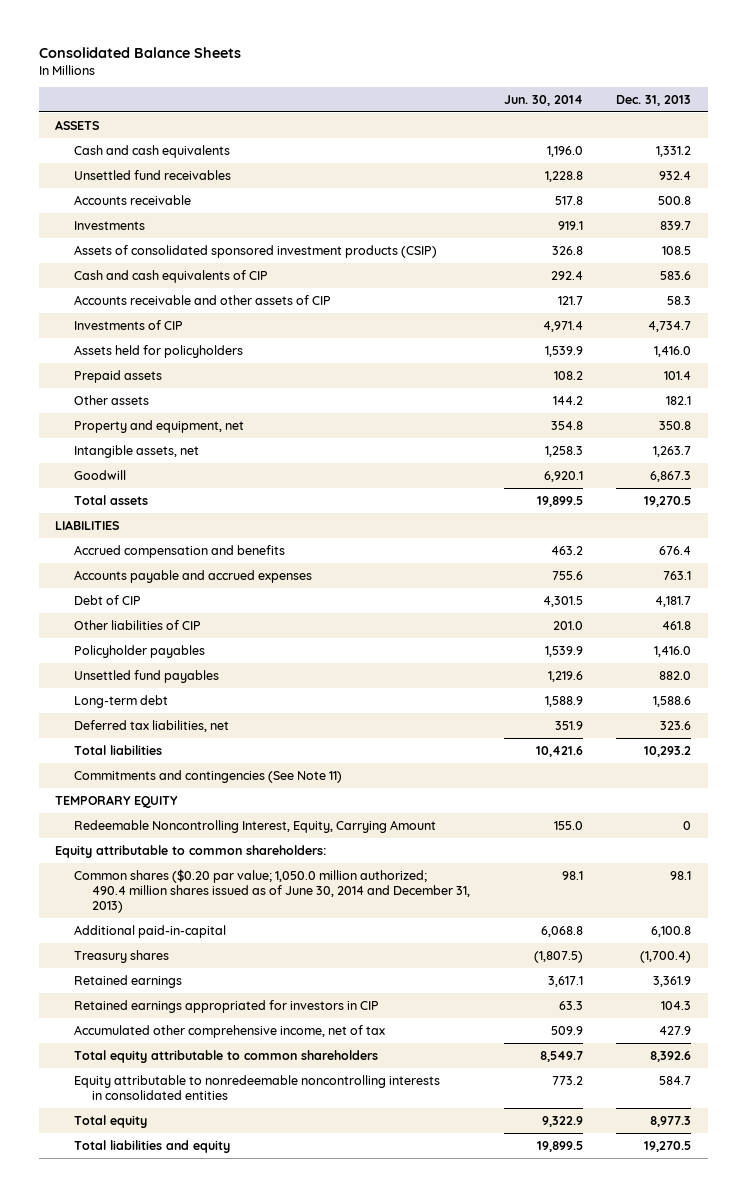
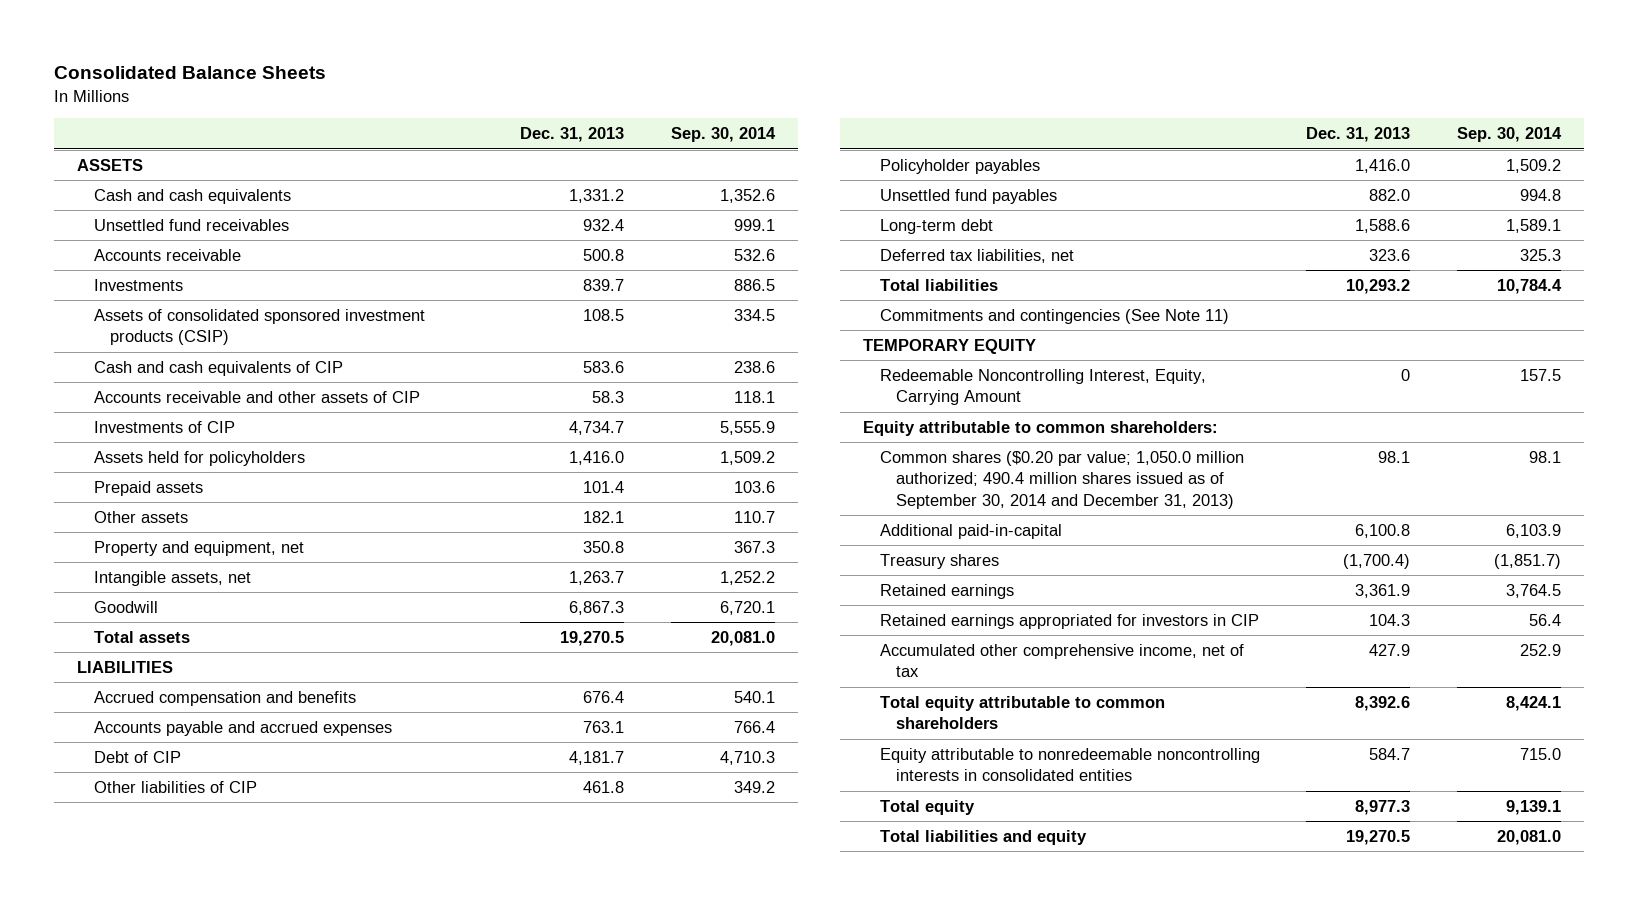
- | Jun. 30, 2014 | Dec. 31, 2013
+ | Dec. 31, 2013 | Sep. 30, 2014
- Common shares ($0.20 par value; 1,050.0 million authorized; 490.4 million shares issued as of June 30, 2014 and December 31, 2013) | 98.1 | 98.1
+ Common shares ($0.20 par value; 1,050.0 million authorized; 490.4 million shares issued as of September 30, 2014 and December 31, 2013) | 98.1 | 98.1

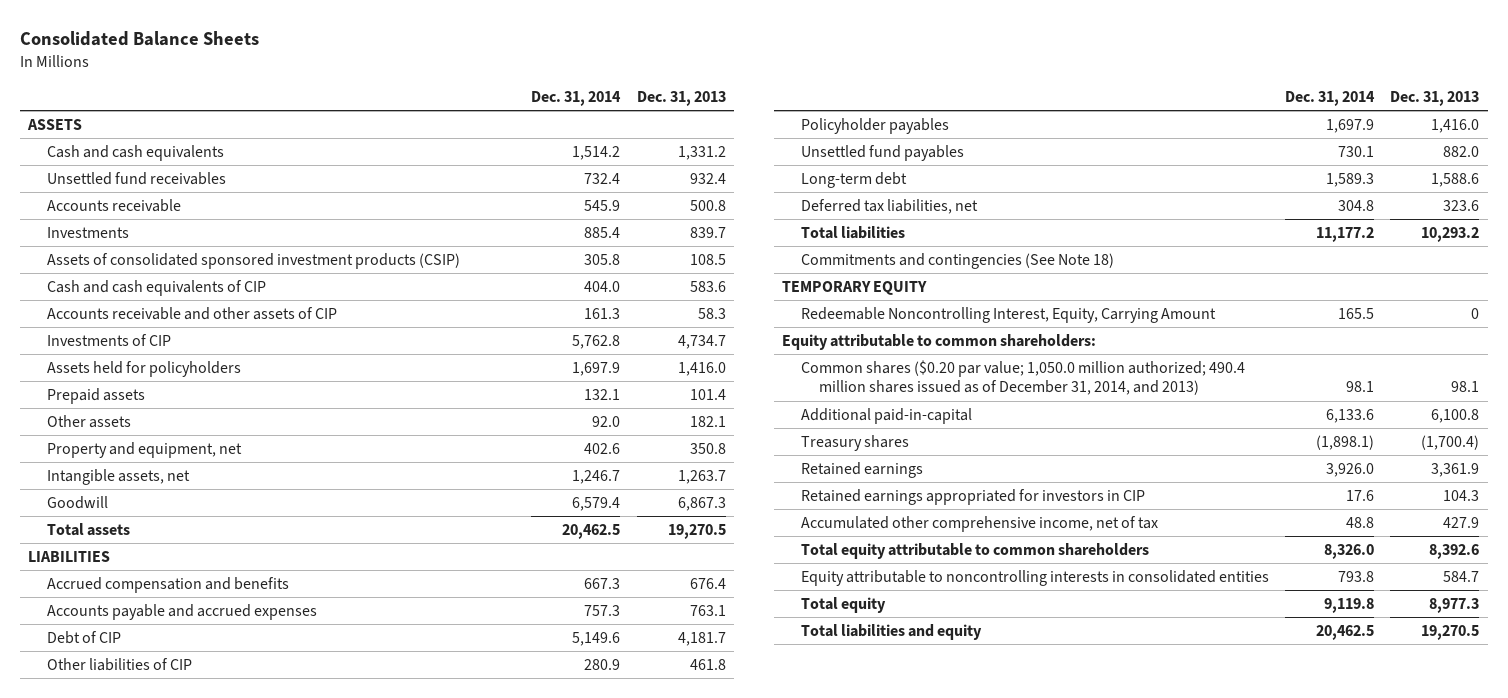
- | Dec. 31, 2013 | Sep. 30, 2014
+ | Dec. 31, 2014 | Dec. 31, 2013
- Commitments and contingencies (See Note 11)
+ Commitments and contingencies (See Note 18)
- Common shares ($0.20 par value; 1,050.0 million authorized; 490.4 million shares issued as of September 30, 2014 and December 31, 2013) | 98.1 | 98.1
+ Common shares ($0.20 par value; 1,050.0 million authorized; 490.4 million shares issued as of December 31, 2014, and 2013) | 98.1 | 98.1
- Equity attributable to nonredeemable noncontrolling interests in consolidated entities | 584.7 | 715.0
+ Equity attributable to noncontrolling interests in consolidated entities | 793.8 | 584.7

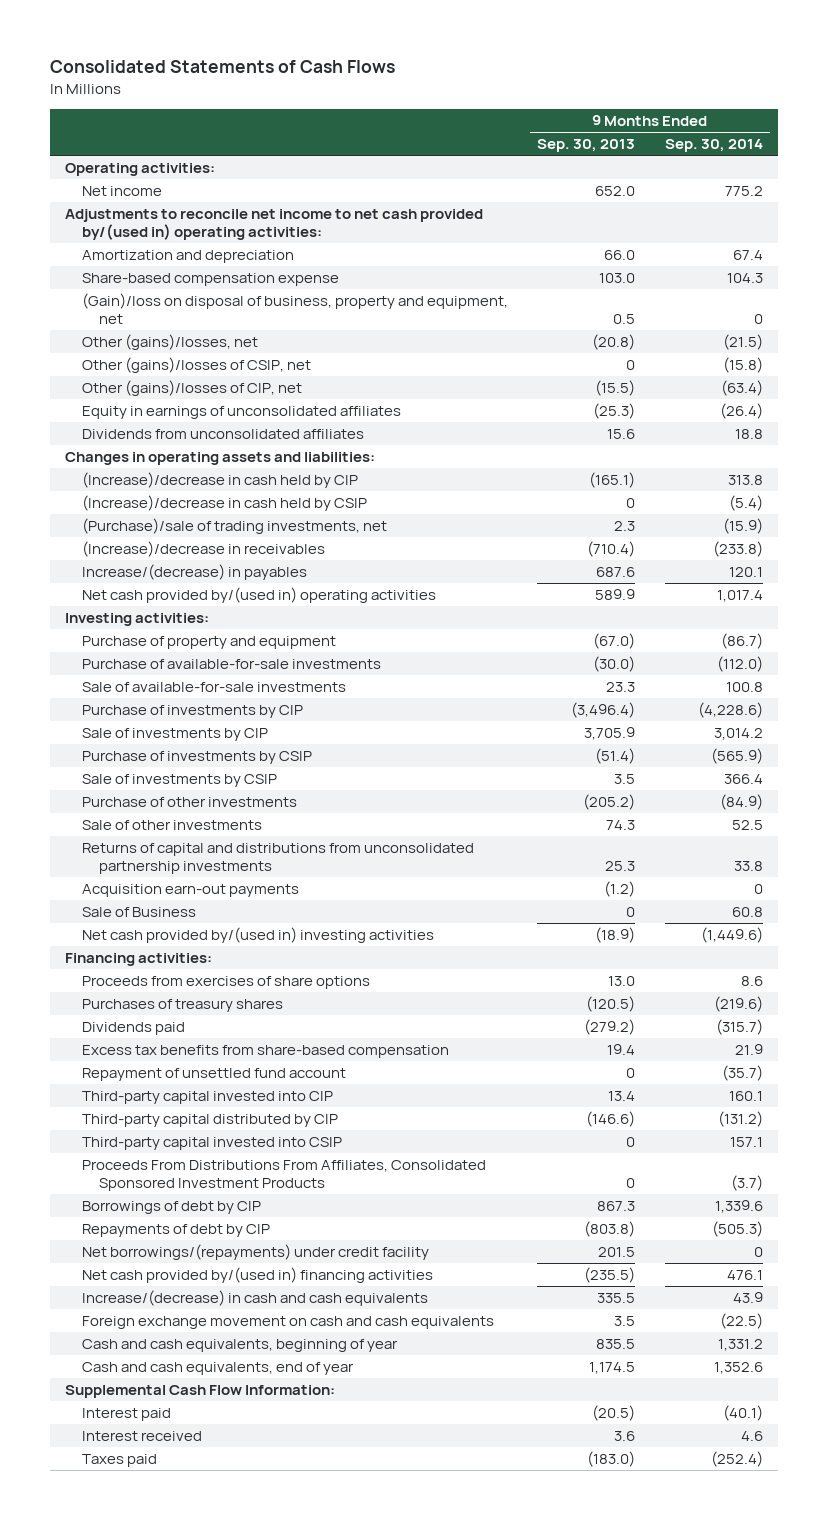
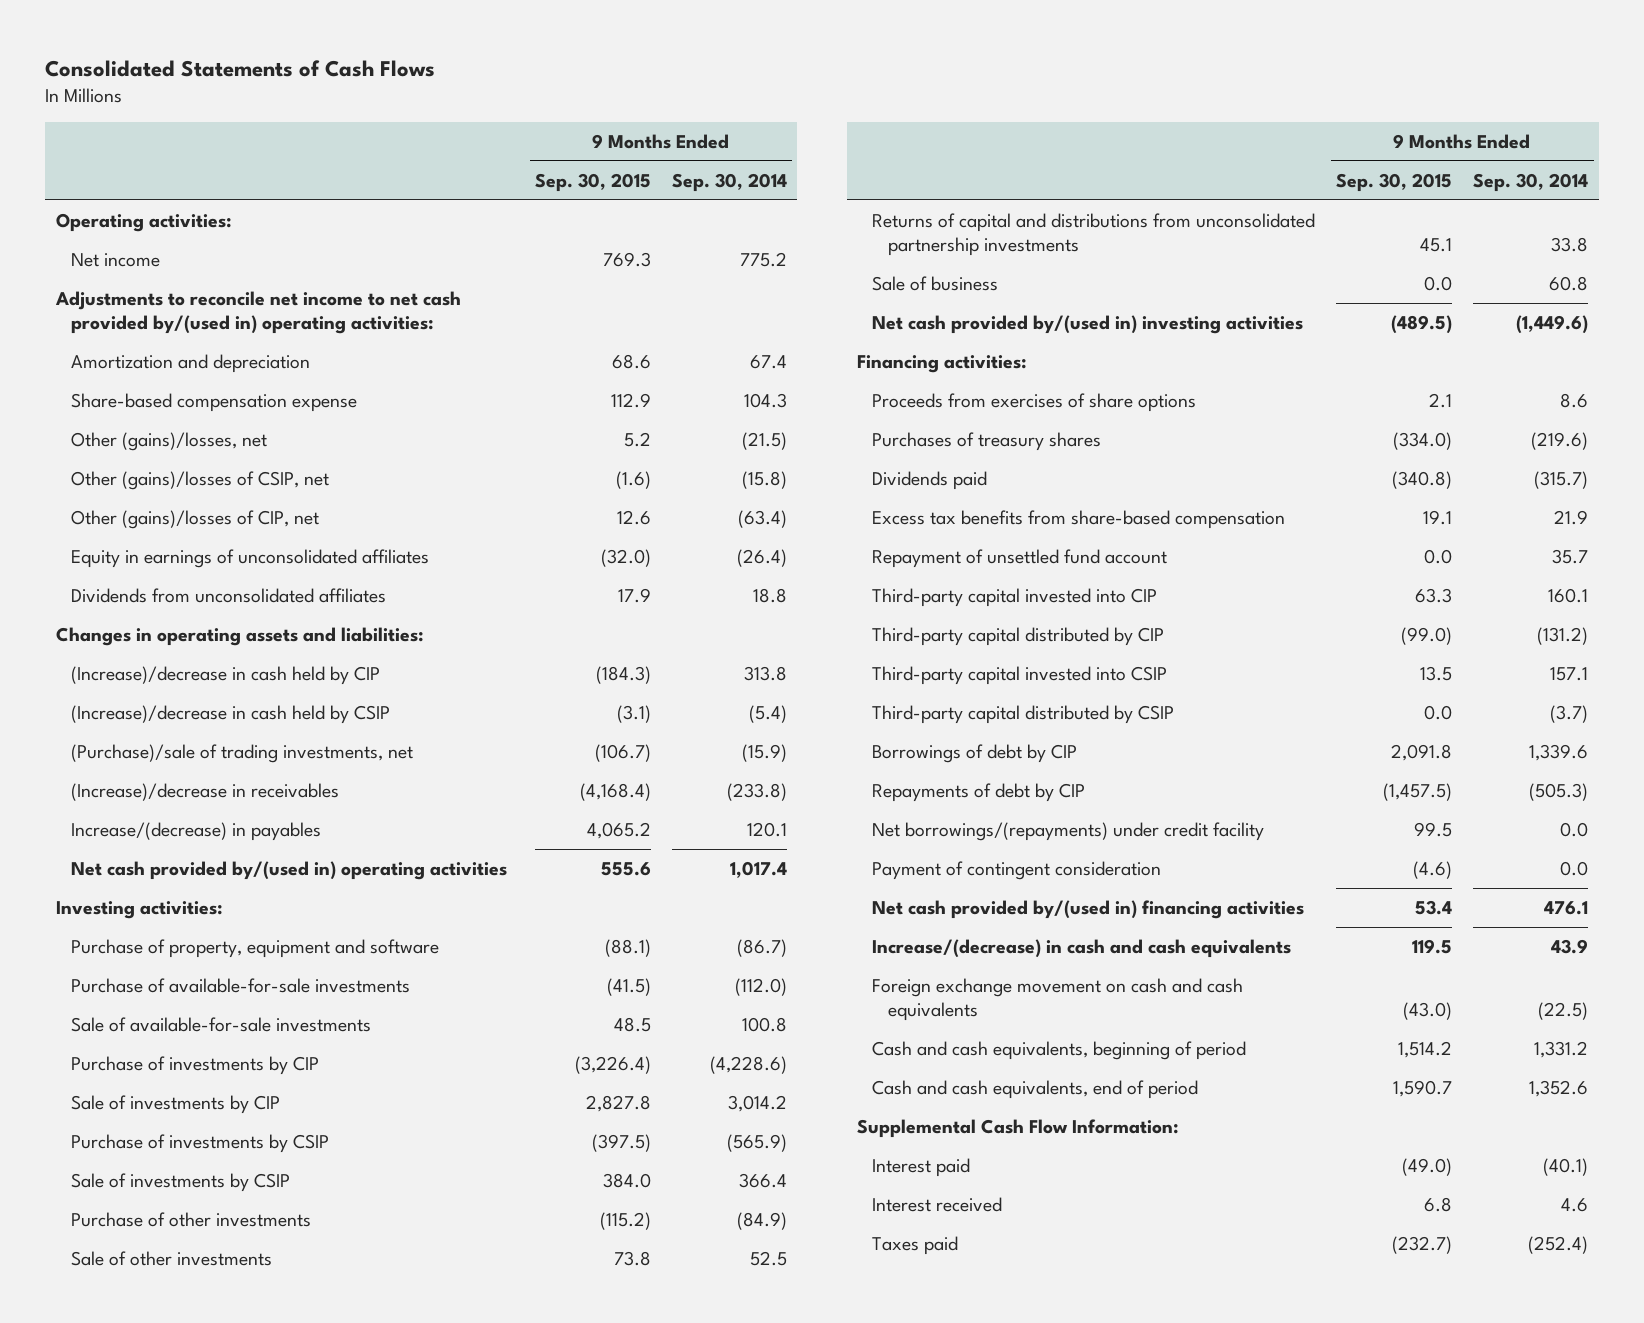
- | 9 Months Ended Sep. 30, 2013 | 9 Months Ended Sep. 30, 2014
+ | 9 Months Ended Sep. 30, 2015 | 9 Months Ended Sep. 30, 2014
- (Gain)/loss on disposal of business, property and equipment, net | 0.5 | 0
- Purchase of property and equipment | (67.0) | (86.7)
+ Purchase of property, equipment and software | (88.1) | (86.7)
- Acquisition earn-out payments | (1.2) | 0
- Sale of Business | 0 | 60.8
+ Sale of business | 0.0 | 60.8
- Repayment of unsettled fund account | 0 | (35.7)
+ Repayment of unsettled fund account | 0.0 | 35.7
- Proceeds From Distributions From Affiliates, Consolidated Sponsored Investment Products | 0 | (3.7)
+ Third-party capital distributed by CSIP | 0.0 | (3.7)
- Net borrowings/(repayments) under credit facility | 201.5 | 0
+ Net borrowings/(repayments) under credit facility | 99.5 | 0.0
+ Payment of contingent consideration | (4.6) | 0.0
- Cash and cash equivalents, beginning of year | 835.5 | 1,331.2
- Cash and cash equivalents, end of year | 1,174.5 | 1,352.6
+ Cash and cash equivalents, beginning of period | 1,514.2 | 1,331.2
+ Cash and cash equivalents, end of period | 1,590.7 | 1,352.6

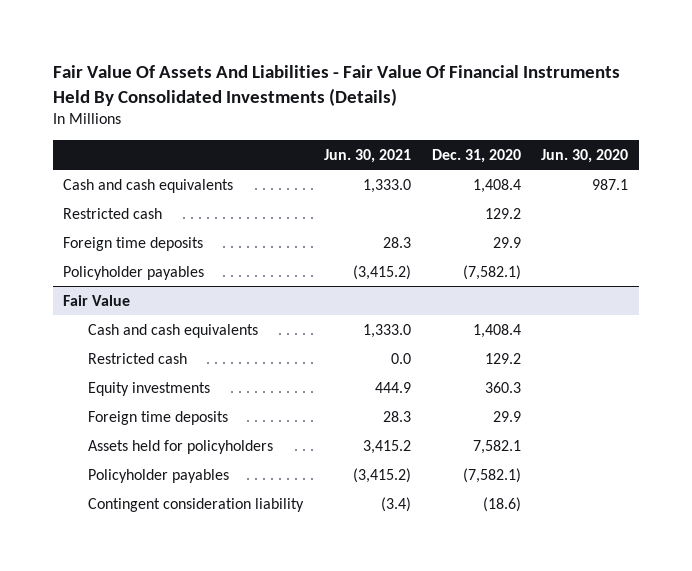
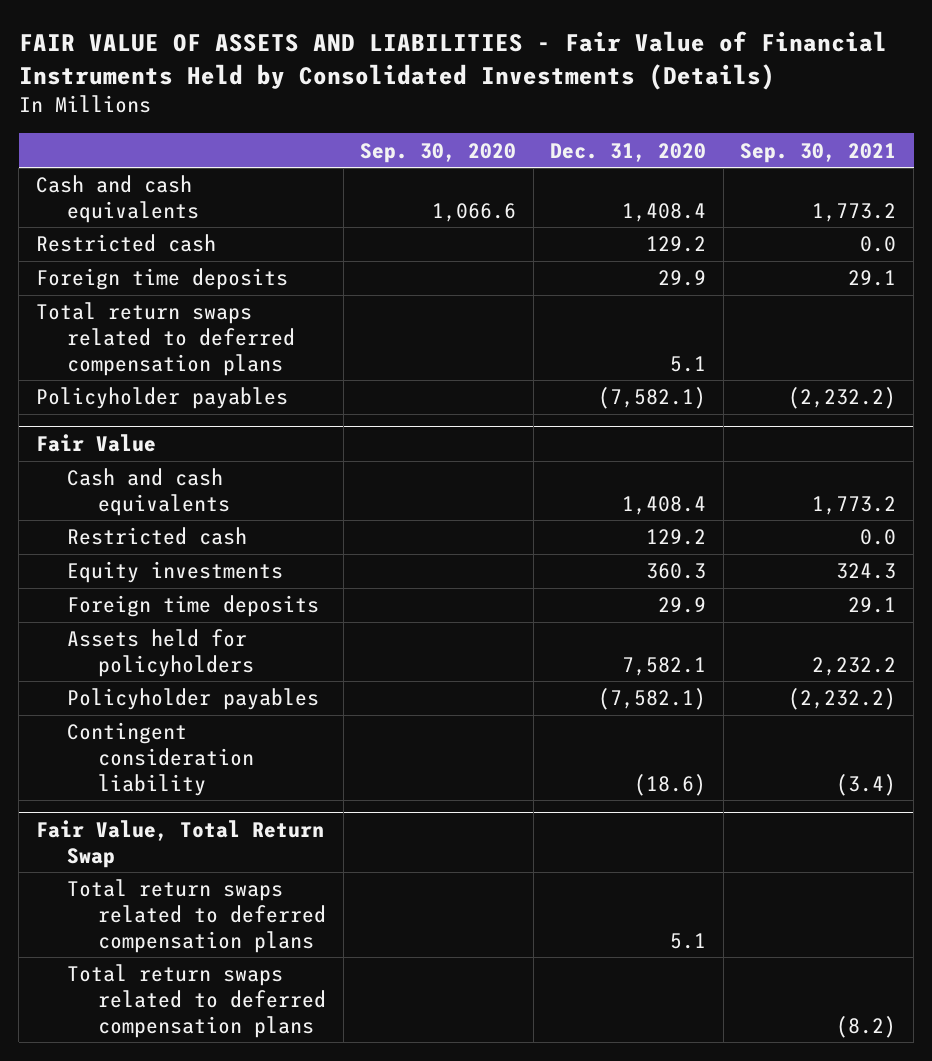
- Fair Value Of Assets And Liabilities - Fair Value Of Financial Instruments Held By Consolidated Investments (Details)
+ FAIR VALUE OF ASSETS AND LIABILITIES - Fair Value of Financial Instruments Held by Consolidated Investments (Details)
- | Jun. 30, 2021 | Dec. 31, 2020 | Jun. 30, 2020
+ | Sep. 30, 2020 | Dec. 31, 2020 | Sep. 30, 2021
+ Total return swaps related to deferred compensation plans | | 5.1 |
+ Fair Value, Total Return Swap
+ Total return swaps related to deferred compensation plans | | 5.1 |
+ Total return swaps related to deferred compensation plans | | | (8.2)

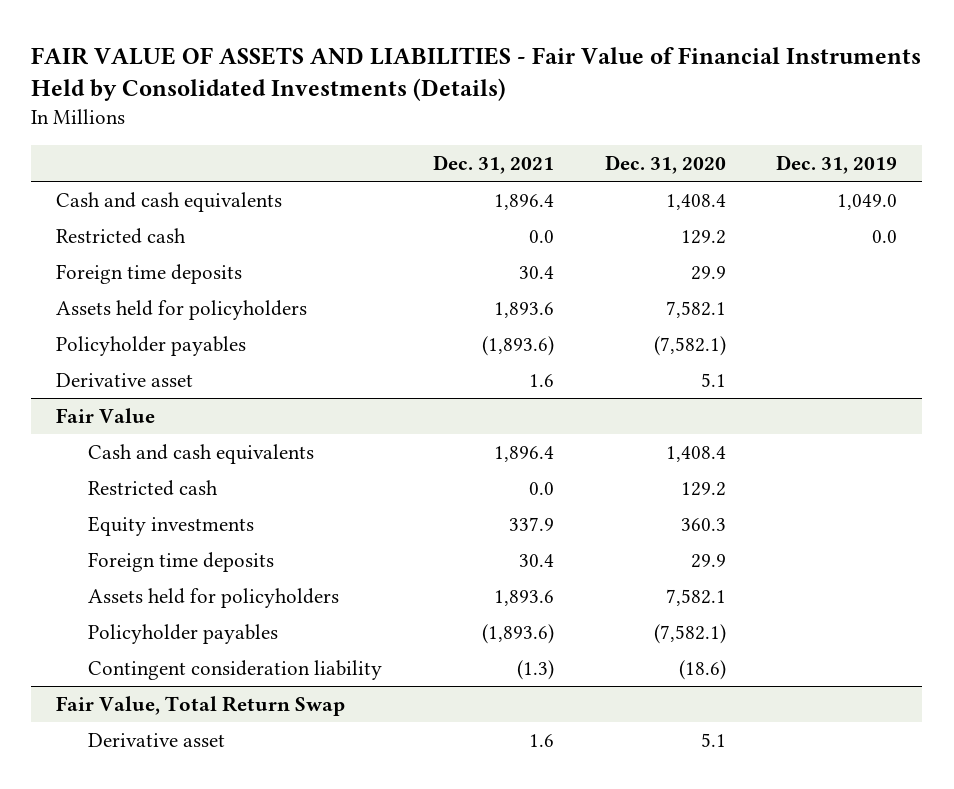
- | Sep. 30, 2020 | Dec. 31, 2020 | Sep. 30, 2021
+ | Dec. 31, 2021 | Dec. 31, 2020 | Dec. 31, 2019
- Total return swaps related to deferred compensation plans | | 5.1 |
+ Assets held for policyholders | 1,893.6 | 7,582.1 |
+ Derivative asset | 1.6 | 5.1 |
@ Fair Value, Total Return Swap
- Total return swaps related to deferred compensation plans | | 5.1 |
- Total return swaps related to deferred compensation plans | | | (8.2)
+ Derivative asset | 1.6 | 5.1 |

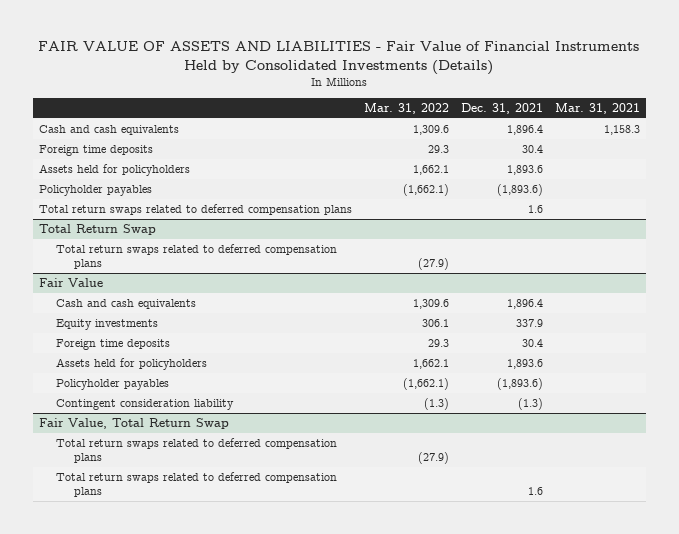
- | Dec. 31, 2021 | Dec. 31, 2020 | Dec. 31, 2019
+ | Mar. 31, 2022 | Dec. 31, 2021 | Mar. 31, 2021
- Restricted cash | 0.0 | 129.2 | 0.0
- Derivative asset | 1.6 | 5.1 |
+ Total return swaps related to deferred compensation plans | | 1.6 |
+ Total Return Swap
+ Total return swaps related to deferred compensation plans | (27.9) | |
@ Fair Value
- Restricted cash | 0.0 | 129.2 |
@ Fair Value, Total Return Swap
- Derivative asset | 1.6 | 5.1 |
+ Total return swaps related to deferred compensation plans | (27.9) | |
+ Total return swaps related to deferred compensation plans | | 1.6 |

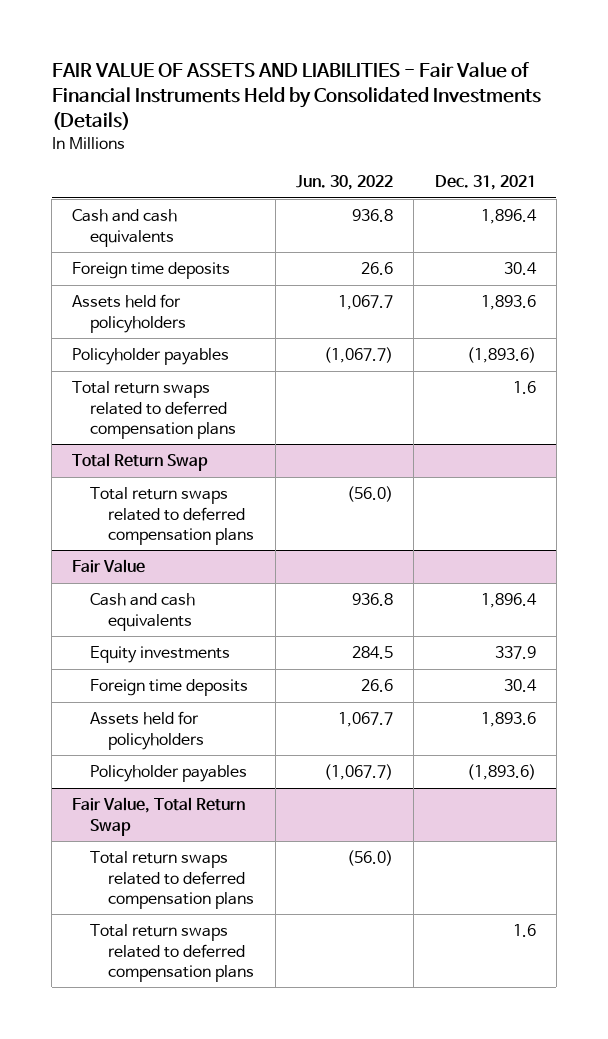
- | Mar. 31, 2022 | Dec. 31, 2021 | Mar. 31, 2021
+ | Jun. 30, 2022 | Dec. 31, 2021
@ Fair Value
- Contingent consideration liability | (1.3) | (1.3) |

